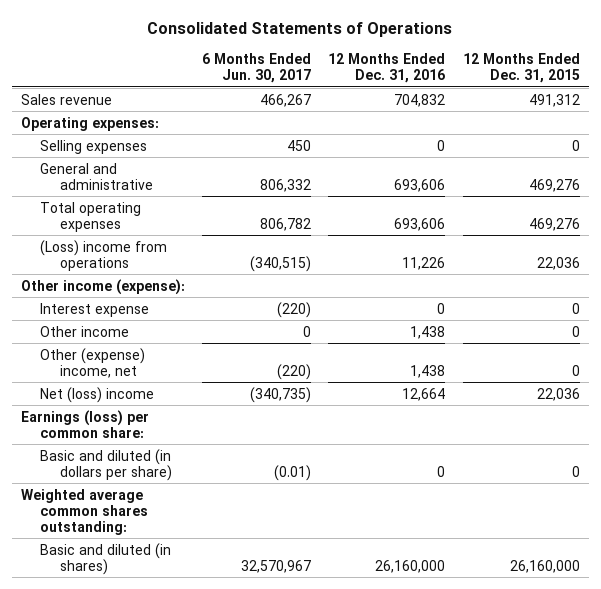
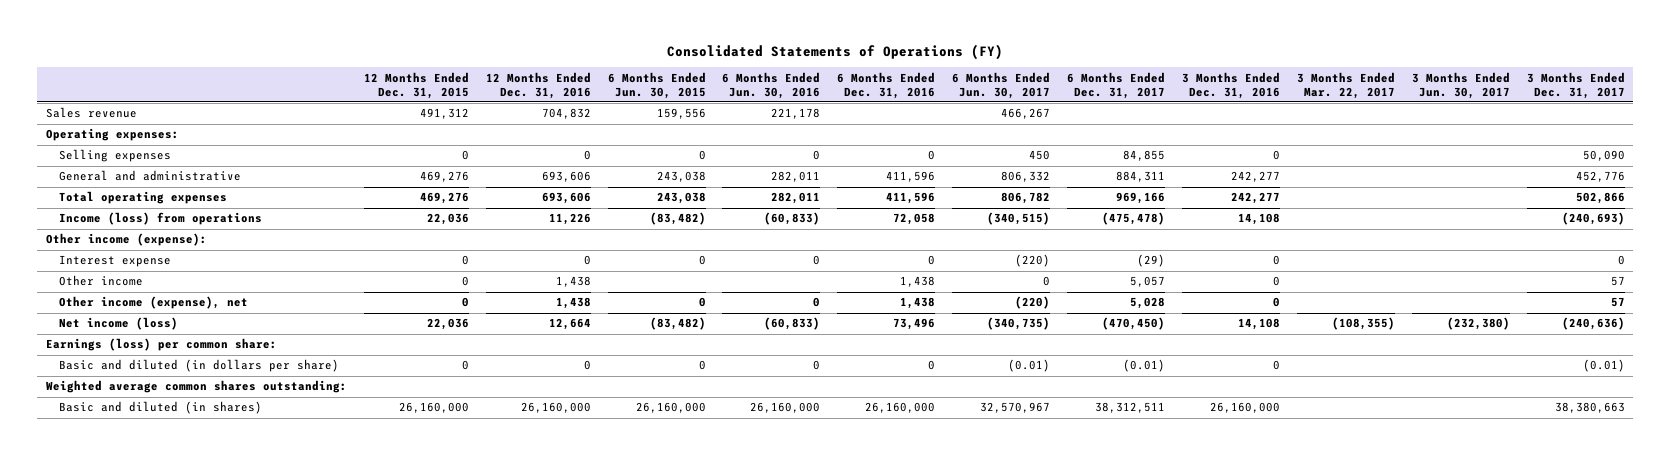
- Consolidated Statements of Operations
+ Consolidated Statements of Operations (FY)
- | 6 Months Ended Jun. 30, 2017 | 12 Months Ended Dec. 31, 2016 | 12 Months Ended Dec. 31, 2015
+ | 12 Months Ended Dec. 31, 2015 | 12 Months Ended Dec. 31, 2016 | 6 Months Ended Jun. 30, 2015 | 6 Months Ended Jun. 30, 2016 | 6 Months Ended Dec. 31, 2016 | 6 Months Ended Jun. 30, 2017 | 6 Months Ended Dec. 31, 2017 | 3 Months Ended Dec. 31, 2016 | 3 Months Ended Mar. 22, 2017 | 3 Months Ended Jun. 30, 2017 | 3 Months Ended Dec. 31, 2017
- (Loss) income from operations | (340,515) | 11,226 | 22,036
+ Income (loss) from operations | 22,036 | 11,226 | (83,482) | (60,833) | 72,058 | (340,515) | (475,478) | 14,108 | | | (240,693)
- Other (expense) income, net | (220) | 1,438 | 0
- Net (loss) income | (340,735) | 12,664 | 22,036
+ Other income (expense), net | 0 | 1,438 | 0 | 0 | 1,438 | (220) | 5,028 | 0 | | | 57
+ Net income (loss) | 22,036 | 12,664 | (83,482) | (60,833) | 73,496 | (340,735) | (470,450) | 14,108 | (108,355) | (232,380) | (240,636)

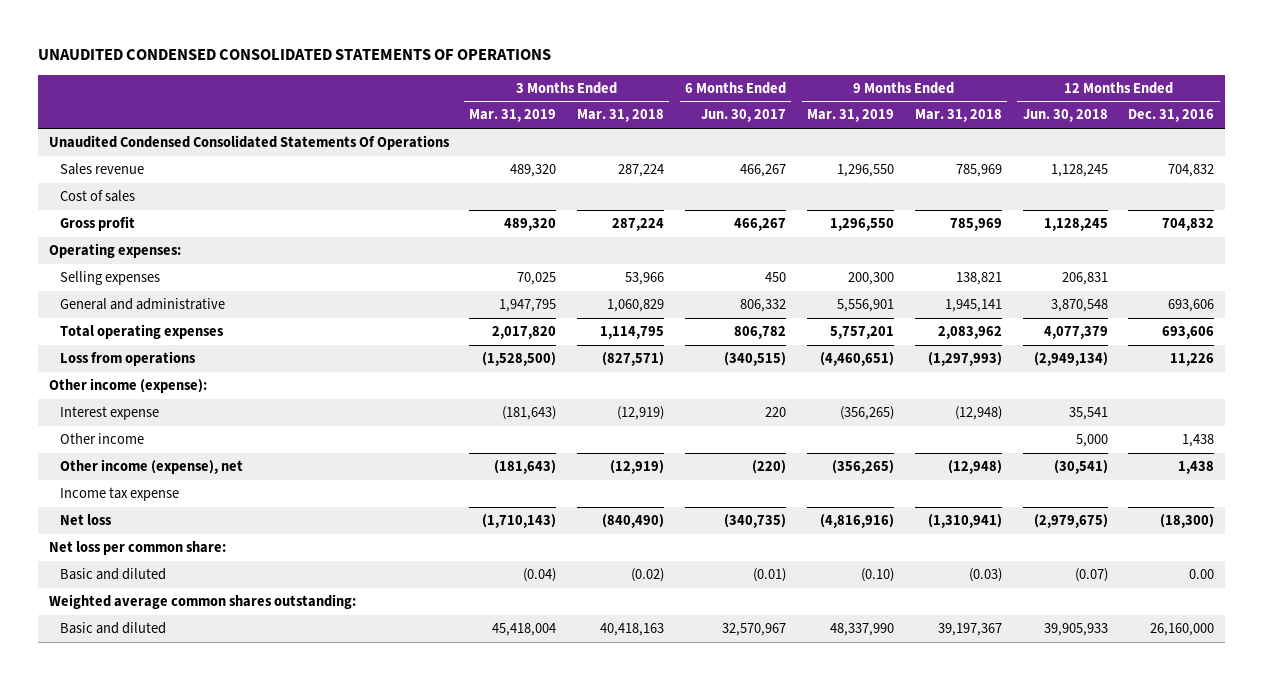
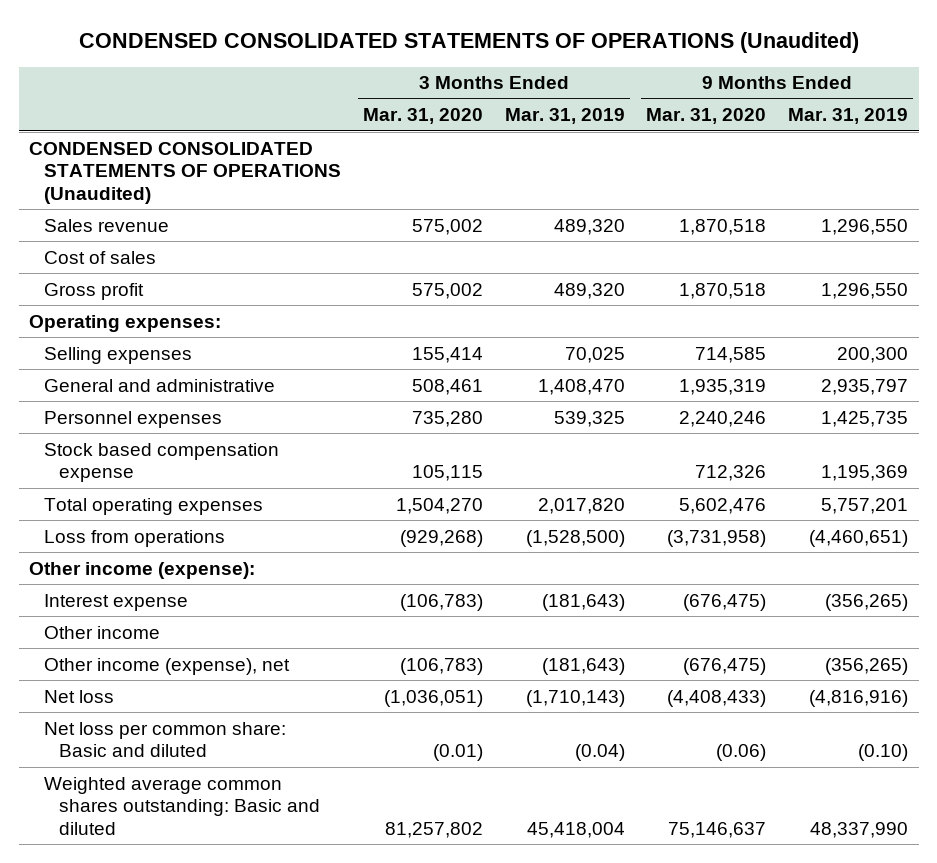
- UNAUDITED CONDENSED CONSOLIDATED STATEMENTS OF OPERATIONS
+ CONDENSED CONSOLIDATED STATEMENTS OF OPERATIONS (Unaudited)
- | 3 Months Ended Mar. 31, 2019 | 3 Months Ended Mar. 31, 2018 | 6 Months Ended Jun. 30, 2017 | 9 Months Ended Mar. 31, 2019 | 9 Months Ended Mar. 31, 2018 | 12 Months Ended Jun. 30, 2018 | 12 Months Ended Dec. 31, 2016
+ | 3 Months Ended Mar. 31, 2020 | 3 Months Ended Mar. 31, 2019 | 9 Months Ended Mar. 31, 2020 | 9 Months Ended Mar. 31, 2019
- Unaudited Condensed Consolidated Statements Of Operations
+ CONDENSED CONSOLIDATED STATEMENTS OF OPERATIONS (Unaudited)
- General and administrative | 1,947,795 | 1,060,829 | 806,332 | 5,556,901 | 1,945,141 | 3,870,548 | 693,606
+ General and administrative | 508,461 | 1,408,470 | 1,935,319 | 2,935,797
+ Personnel expenses | 735,280 | 539,325 | 2,240,246 | 1,425,735
+ Stock based compensation expense | 105,115 | | 712,326 | 1,195,369
- Income tax expense
- Net loss per common share:
- Basic and diluted | (0.04) | (0.02) | (0.01) | (0.10) | (0.03) | (0.07) | 0.00
- Weighted average common shares outstanding:
- Basic and diluted | 45,418,004 | 40,418,163 | 32,570,967 | 48,337,990 | 39,197,367 | 39,905,933 | 26,160,000
+ Net loss per common share: Basic and diluted | (0.01) | (0.04) | (0.06) | (0.10)
+ Weighted average common shares outstanding: Basic and diluted | 81,257,802 | 45,418,004 | 75,146,637 | 48,337,990

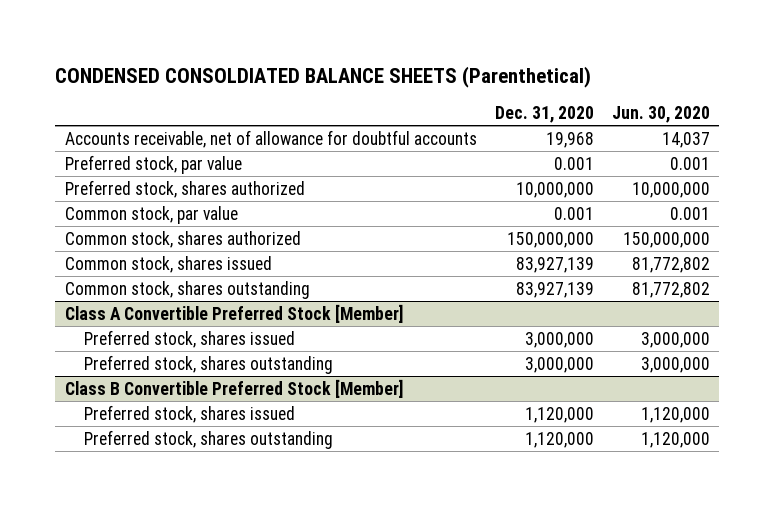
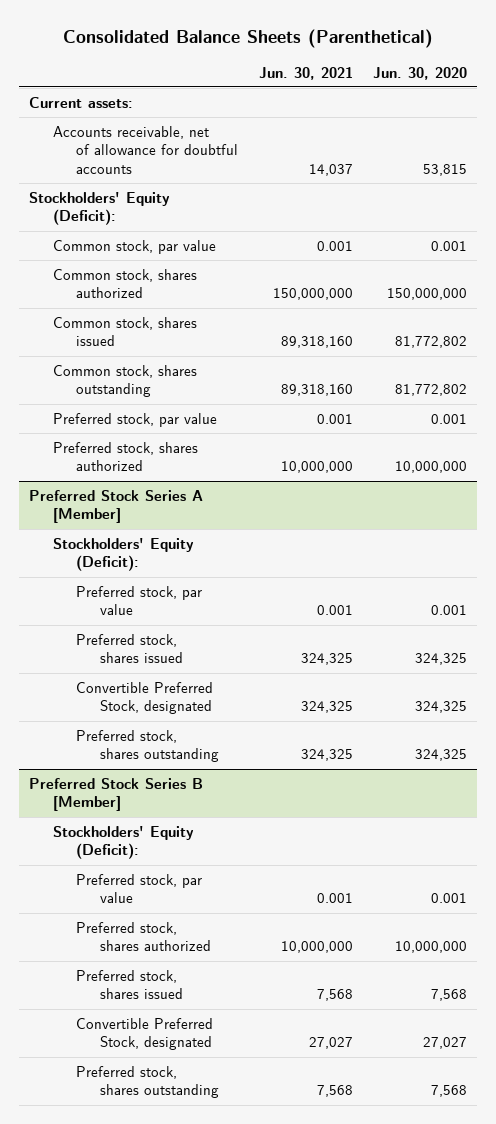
- CONDENSED CONSOLDIATED BALANCE SHEETS (Parenthetical)
+ Consolidated Balance Sheets (Parenthetical)
- | Dec. 31, 2020 | Jun. 30, 2020
+ | Jun. 30, 2021 | Jun. 30, 2020
- Accounts receivable, net of allowance for doubtful accounts | 19,968 | 14,037
+ Current assets:
+ Accounts receivable, net of allowance for doubtful accounts | 14,037 | 53,815
+ Stockholders' Equity (Deficit):
- Class A Convertible Preferred Stock [Member]
- Preferred stock, shares issued | 3,000,000 | 3,000,000
- Preferred stock, shares outstanding | 3,000,000 | 3,000,000
- Class B Convertible Preferred Stock [Member]
- Preferred stock, shares issued | 1,120,000 | 1,120,000
- Preferred stock, shares outstanding | 1,120,000 | 1,120,000
moved down: Preferred stock, par value | 0.001 | 0.001
moved down: Preferred stock, shares authorized | 10,000,000 | 10,000,000
+ Preferred Stock Series A [Member]
+ Stockholders' Equity (Deficit):
+ Preferred stock, par value | 0.001 | 0.001
+ Preferred stock, shares issued | 324,325 | 324,325
+ Convertible Preferred Stock, designated | 324,325 | 324,325
+ Preferred stock, shares outstanding | 324,325 | 324,325
+ Preferred Stock Series B [Member]
+ Stockholders' Equity (Deficit):
+ Preferred stock, par value | 0.001 | 0.001
+ Preferred stock, shares authorized | 10,000,000 | 10,000,000
+ Preferred stock, shares issued | 7,568 | 7,568
+ Convertible Preferred Stock, designated | 27,027 | 27,027
+ Preferred stock, shares outstanding | 7,568 | 7,568

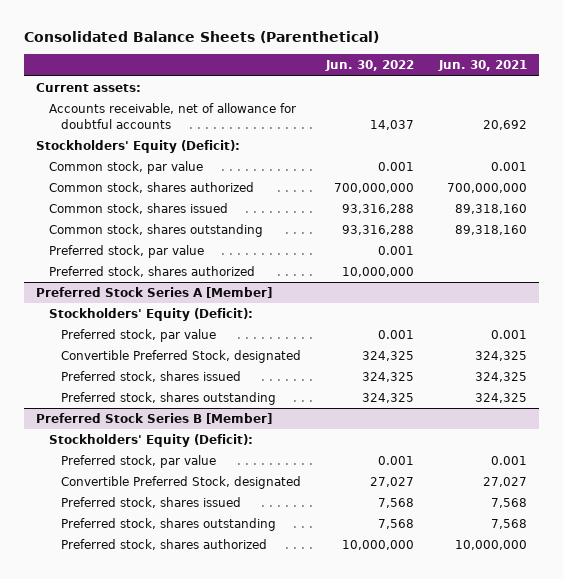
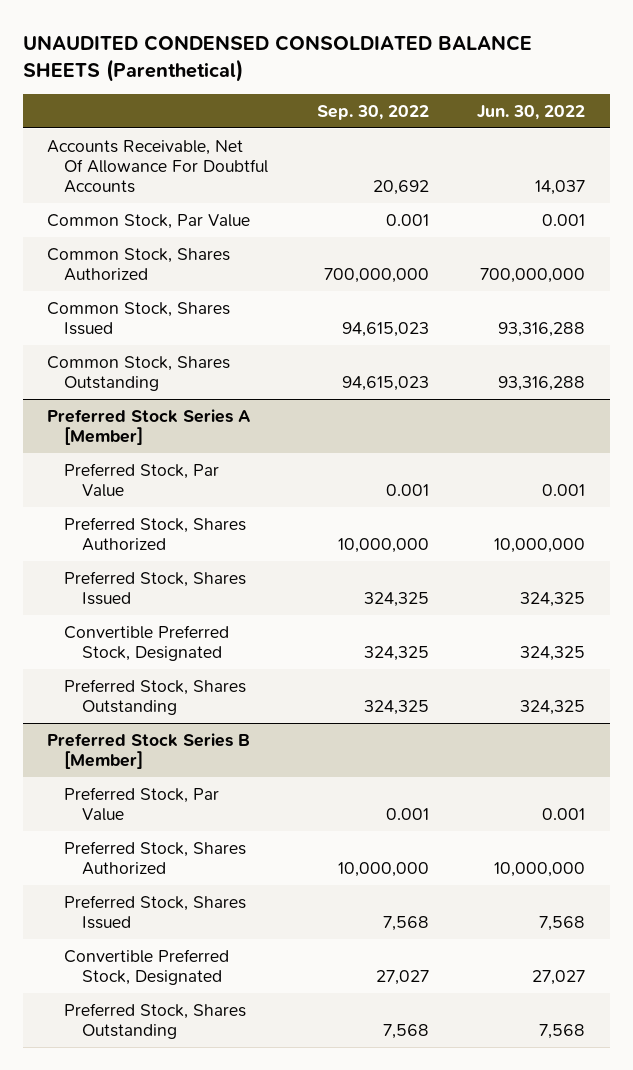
- Consolidated Balance Sheets (Parenthetical)
+ UNAUDITED CONDENSED CONSOLDIATED BALANCE SHEETS (Parenthetical)
- | Jun. 30, 2022 | Jun. 30, 2021
+ | Sep. 30, 2022 | Jun. 30, 2022
- Current assets:
- Accounts receivable, net of allowance for doubtful accounts | 14,037 | 20,692
- Stockholders' Equity (Deficit):
- Common stock, par value | 0.001 | 0.001
- Common stock, shares authorized | 700,000,000 | 700,000,000
- Common stock, shares issued | 93,316,288 | 89,318,160
- Common stock, shares outstanding | 93,316,288 | 89,318,160
- Preferred stock, par value | 0.001 |
- Preferred stock, shares authorized | 10,000,000 |
+ Accounts Receivable, Net Of Allowance For Doubtful Accounts | 20,692 | 14,037
+ Common Stock, Par Value | 0.001 | 0.001
+ Common Stock, Shares Authorized | 700,000,000 | 700,000,000
+ Common Stock, Shares Issued | 94,615,023 | 93,316,288
+ Common Stock, Shares Outstanding | 94,615,023 | 93,316,288
@ Preferred Stock Series A [Member]
- Stockholders' Equity (Deficit):
- Preferred stock, par value | 0.001 | 0.001
- Convertible Preferred Stock, designated | 324,325 | 324,325
- Preferred stock, shares issued | 324,325 | 324,325
- Preferred stock, shares outstanding | 324,325 | 324,325
+ Preferred Stock, Par Value | 0.001 | 0.001
+ Preferred Stock, Shares Authorized | 10,000,000 | 10,000,000
+ Preferred Stock, Shares Issued | 324,325 | 324,325
+ Convertible Preferred Stock, Designated | 324,325 | 324,325
+ Preferred Stock, Shares Outstanding | 324,325 | 324,325
@ Preferred Stock Series B [Member]
- Stockholders' Equity (Deficit):
- Preferred stock, par value | 0.001 | 0.001
- Convertible Preferred Stock, designated | 27,027 | 27,027
- Preferred stock, shares issued | 7,568 | 7,568
- Preferred stock, shares outstanding | 7,568 | 7,568
- Preferred stock, shares authorized | 10,000,000 | 10,000,000
+ Preferred Stock, Par Value | 0.001 | 0.001
+ Preferred Stock, Shares Authorized | 10,000,000 | 10,000,000
+ Preferred Stock, Shares Issued | 7,568 | 7,568
+ Convertible Preferred Stock, Designated | 27,027 | 27,027
+ Preferred Stock, Shares Outstanding | 7,568 | 7,568

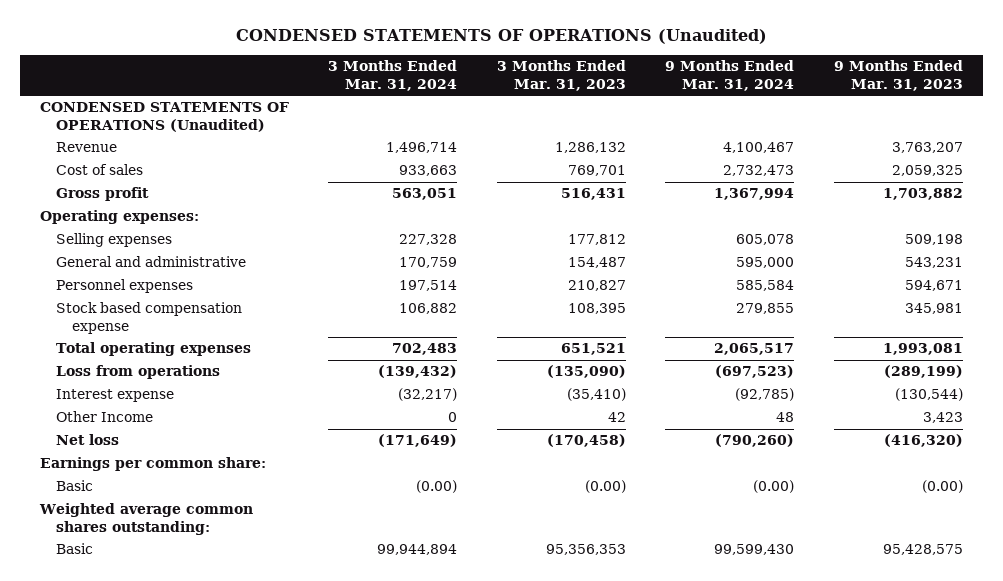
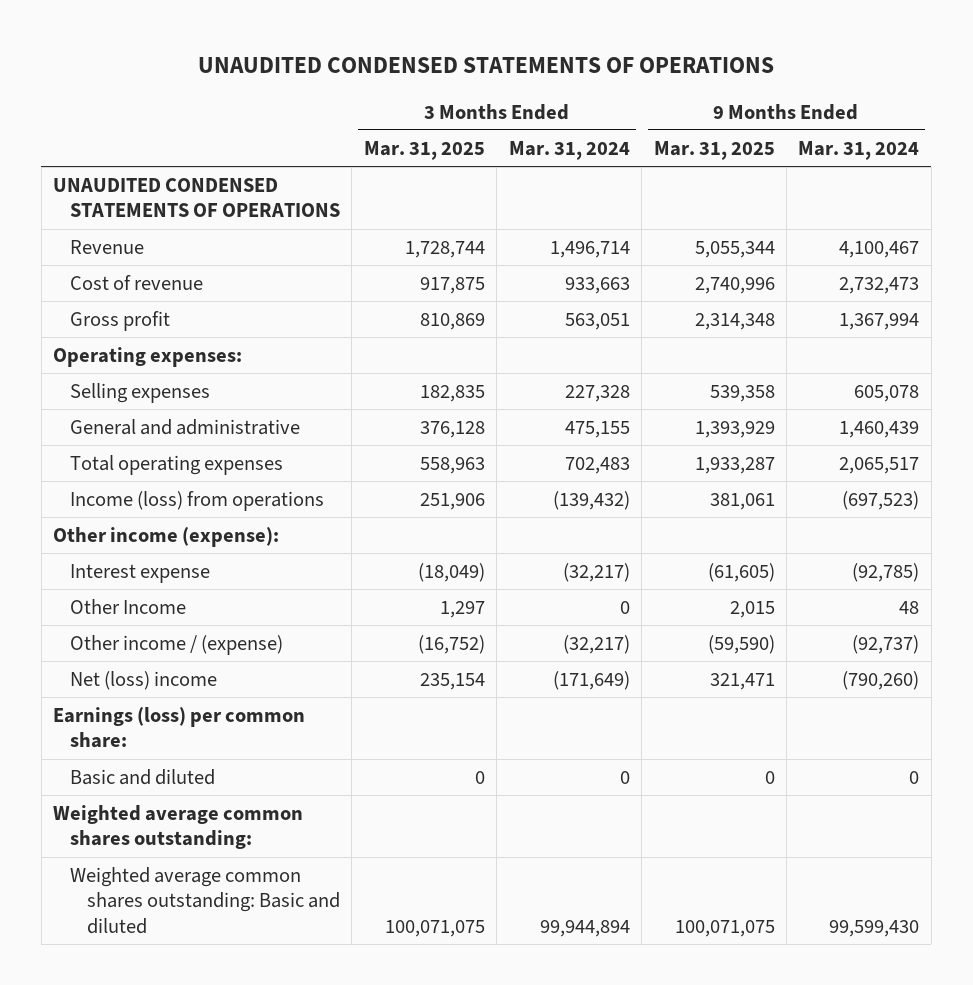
- CONDENSED STATEMENTS OF OPERATIONS (Unaudited)
+ UNAUDITED CONDENSED STATEMENTS OF OPERATIONS
- | 3 Months Ended Mar. 31, 2024 | 3 Months Ended Mar. 31, 2023 | 9 Months Ended Mar. 31, 2024 | 9 Months Ended Mar. 31, 2023
+ | 3 Months Ended Mar. 31, 2025 | 3 Months Ended Mar. 31, 2024 | 9 Months Ended Mar. 31, 2025 | 9 Months Ended Mar. 31, 2024
- CONDENSED STATEMENTS OF OPERATIONS (Unaudited)
+ UNAUDITED CONDENSED STATEMENTS OF OPERATIONS
- Cost of sales | 933,663 | 769,701 | 2,732,473 | 2,059,325
+ Cost of revenue | 917,875 | 933,663 | 2,740,996 | 2,732,473
- General and administrative | 170,759 | 154,487 | 595,000 | 543,231
- Personnel expenses | 197,514 | 210,827 | 585,584 | 594,671
- Stock based compensation expense | 106,882 | 108,395 | 279,855 | 345,981
+ General and administrative | 376,128 | 475,155 | 1,393,929 | 1,460,439
- Loss from operations | (139,432) | (135,090) | (697,523) | (289,199)
+ Income (loss) from operations | 251,906 | (139,432) | 381,061 | (697,523)
+ Other income (expense):
- Net loss | (171,649) | (170,458) | (790,260) | (416,320)
- Earnings per common share:
- Basic | (0.00) | (0.00) | (0.00) | (0.00)
+ Other income / (expense) | (16,752) | (32,217) | (59,590) | (92,737)
+ Net (loss) income | 235,154 | (171,649) | 321,471 | (790,260)
+ Earnings (loss) per common share:
+ Basic and diluted | 0 | 0 | 0 | 0
- Basic | 99,944,894 | 95,356,353 | 99,599,430 | 95,428,575
+ Weighted average common shares outstanding: Basic and diluted | 100,071,075 | 99,944,894 | 100,071,075 | 99,599,430

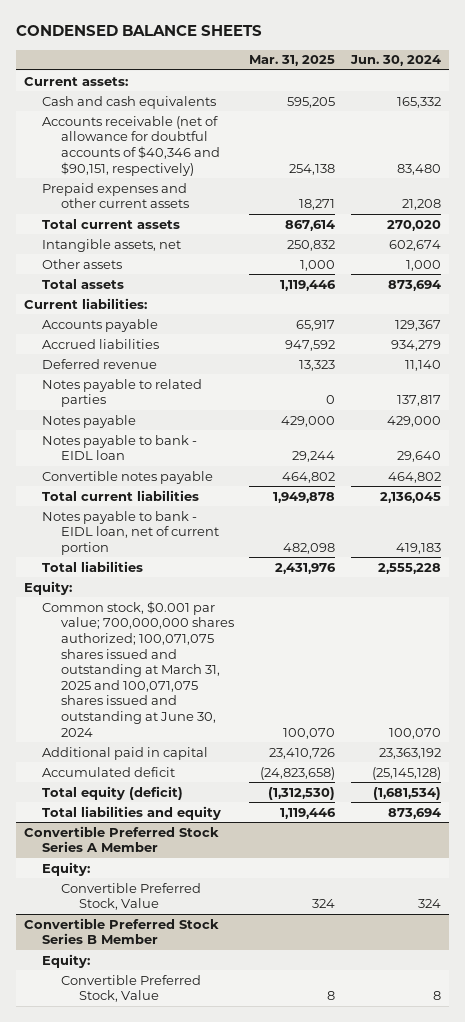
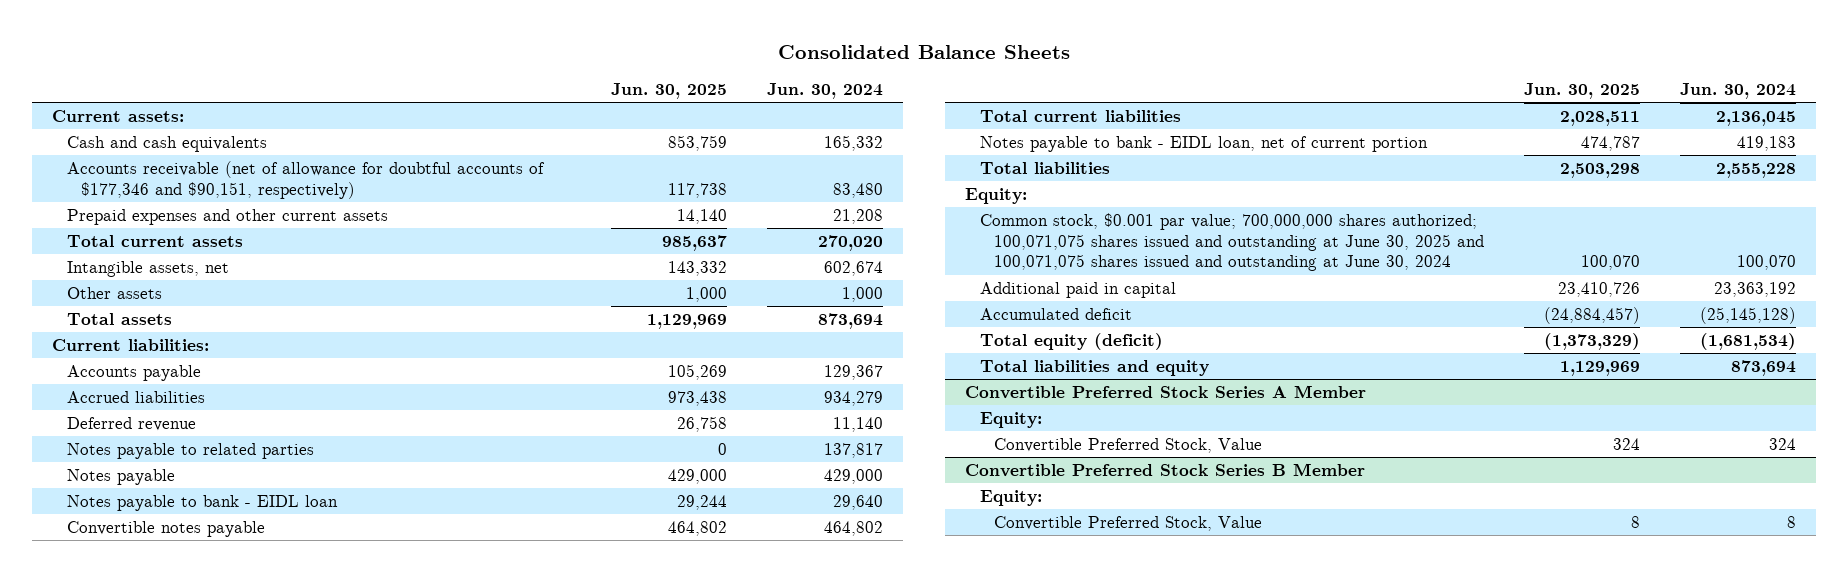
- CONDENSED BALANCE SHEETS
+ Consolidated Balance Sheets
- | Mar. 31, 2025 | Jun. 30, 2024
+ | Jun. 30, 2025 | Jun. 30, 2024
- Accounts receivable (net of allowance for doubtful accounts of $40,346 and $90,151, respectively) | 254,138 | 83,480
+ Accounts receivable (net of allowance for doubtful accounts of $177,346 and $90,151, respectively) | 117,738 | 83,480
- Common stock, $0.001 par value; 700,000,000 shares authorized; 100,071,075 shares issued and outstanding at March 31, 2025 and 100,071,075 shares issued and outstanding at June 30, 2024 | 100,070 | 100,070
+ Common stock, $0.001 par value; 700,000,000 shares authorized; 100,071,075 shares issued and outstanding at June 30, 2025 and 100,071,075 shares issued and outstanding at June 30, 2024 | 100,070 | 100,070

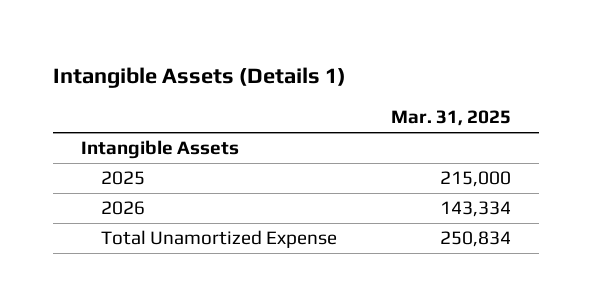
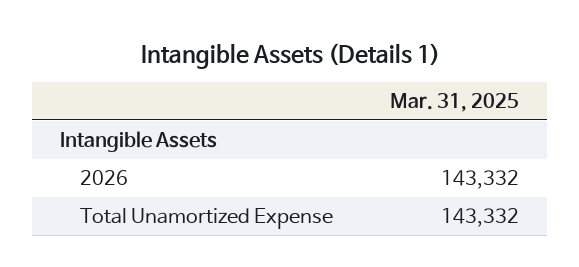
- 2025 | 215,000
- 2026 | 143,334
- Total Unamortized Expense | 250,834
+ 2026 | 143,332
+ Total Unamortized Expense | 143,332

